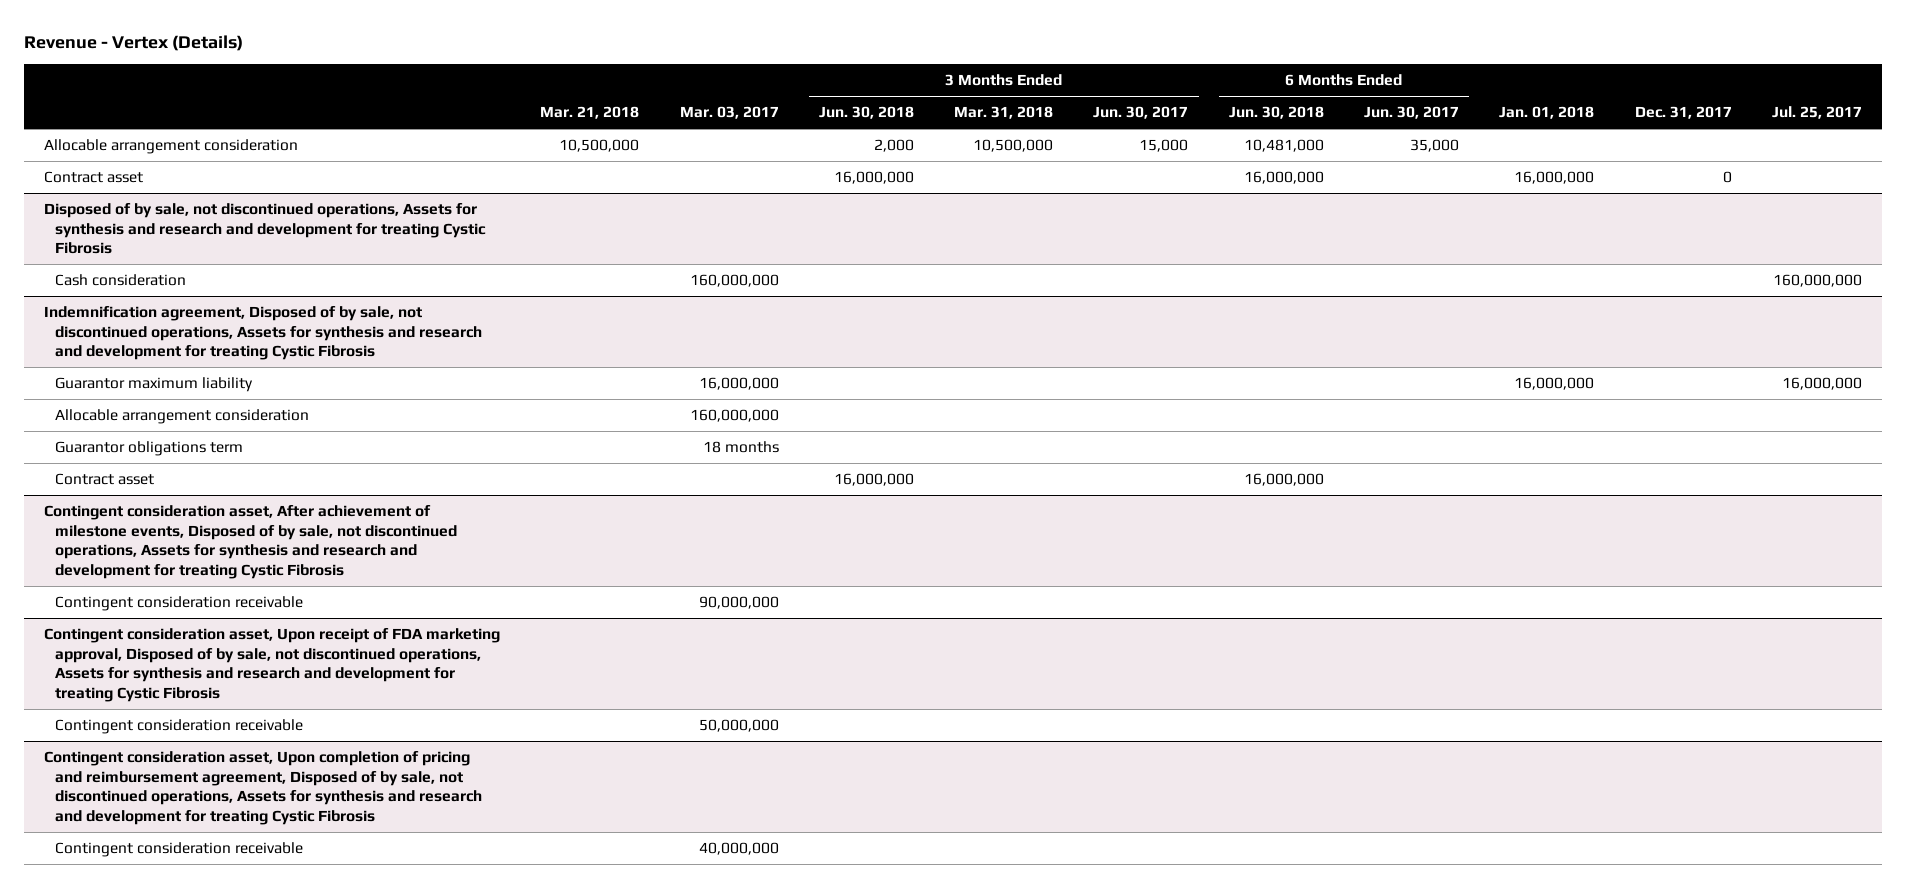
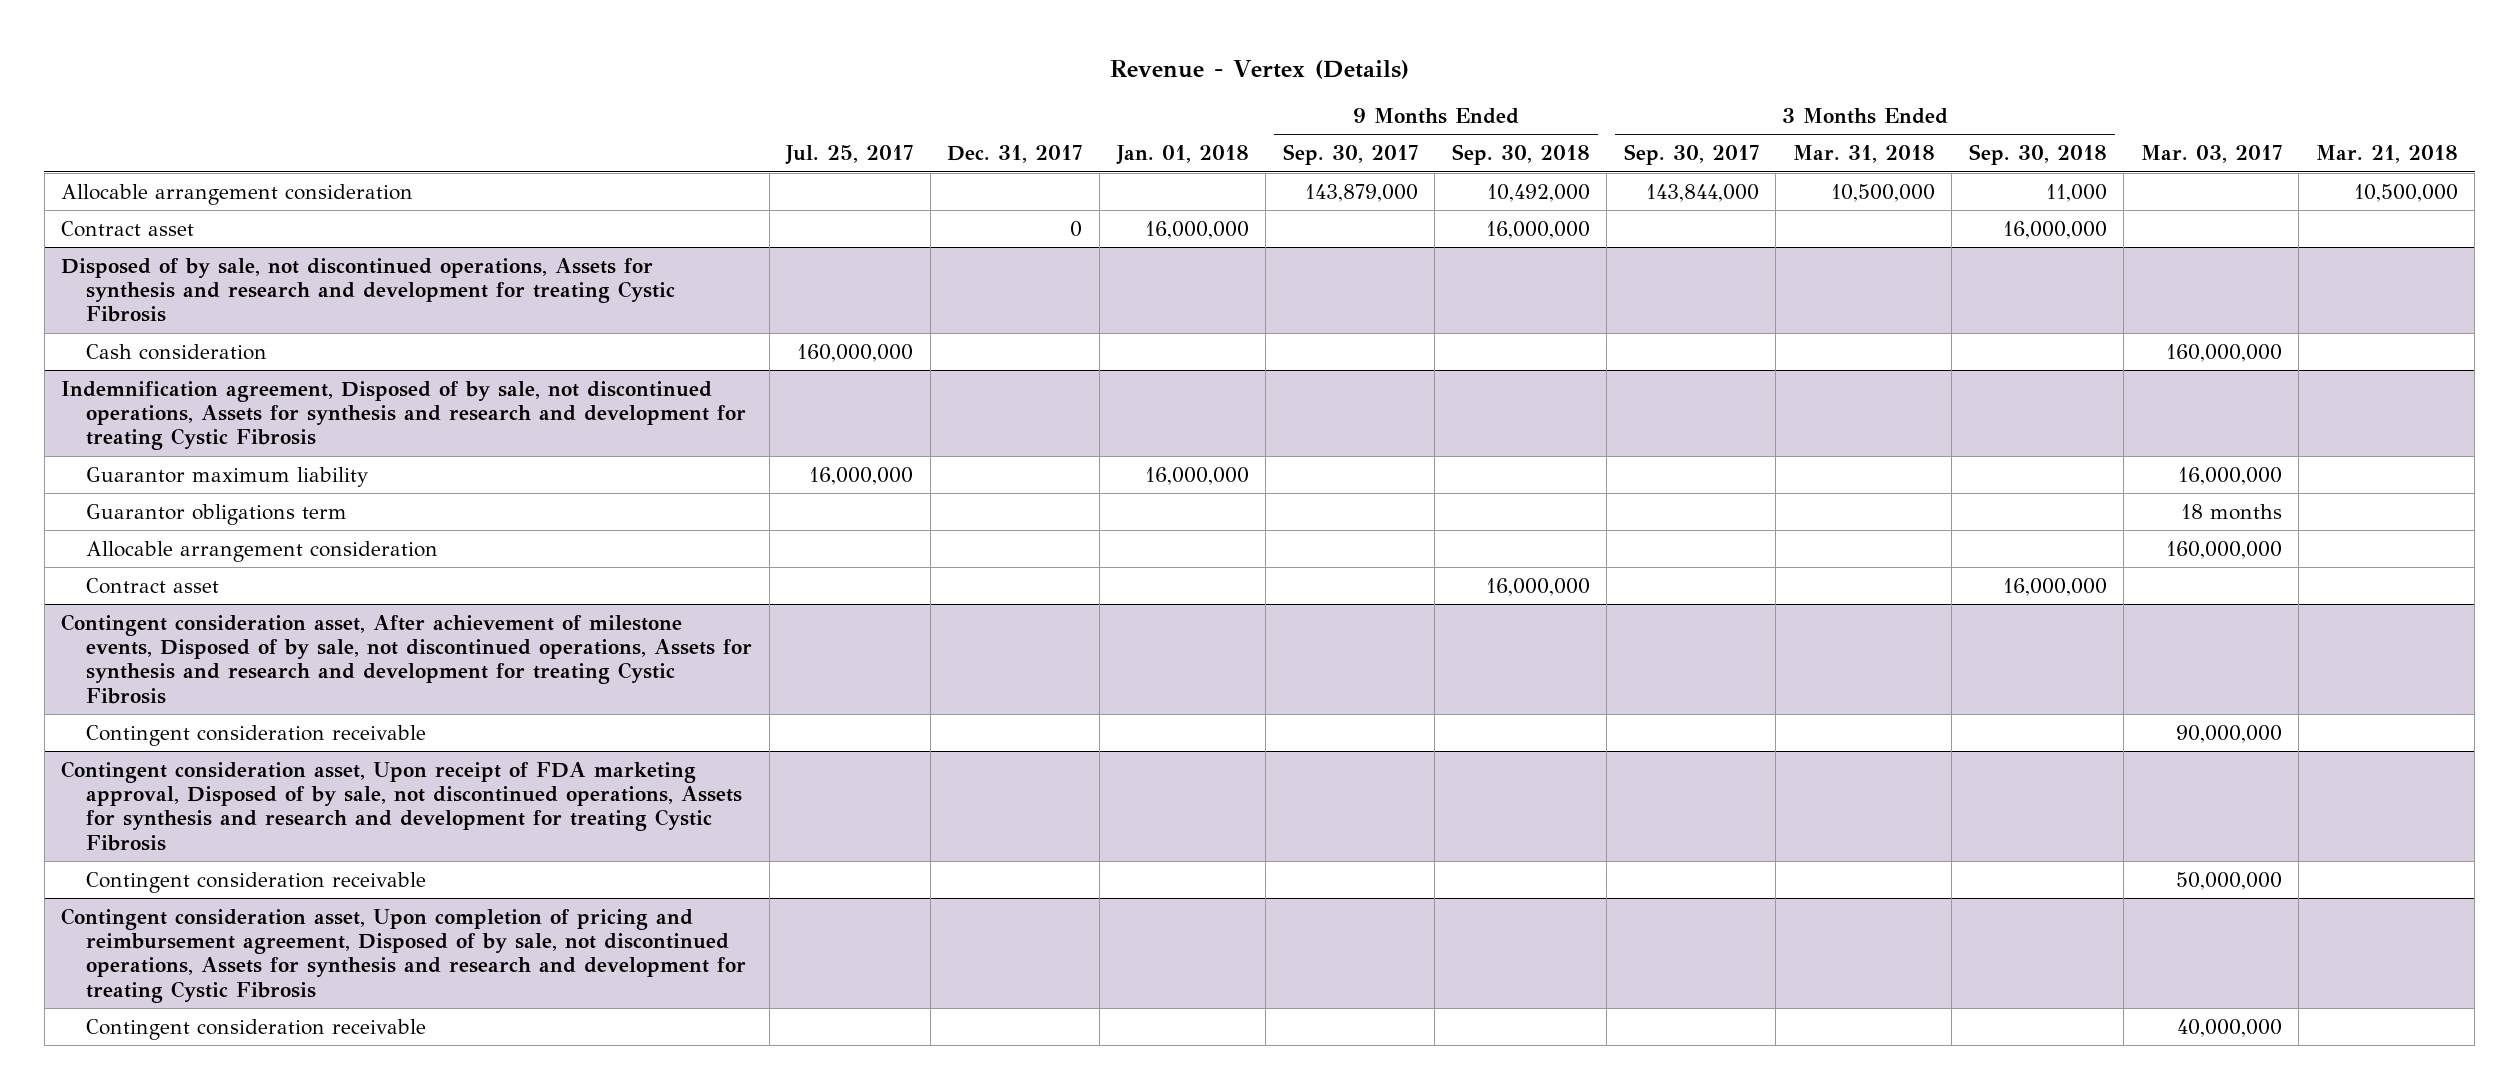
- | Mar. 21, 2018 | Mar. 03, 2017 | 3 Months Ended Jun. 30, 2018 | 3 Months Ended Mar. 31, 2018 | 3 Months Ended Jun. 30, 2017 | 6 Months Ended Jun. 30, 2018 | 6 Months Ended Jun. 30, 2017 | Jan. 01, 2018 | Dec. 31, 2017 | Jul. 25, 2017
+ | Jul. 25, 2017 | Dec. 31, 2017 | Jan. 01, 2018 | 9 Months Ended Sep. 30, 2017 | 9 Months Ended Sep. 30, 2018 | 3 Months Ended Sep. 30, 2017 | 3 Months Ended Mar. 31, 2018 | 3 Months Ended Sep. 30, 2018 | Mar. 03, 2017 | Mar. 21, 2018
@ Indemnification agreement, Disposed of by sale, not discontinued operations, Assets for synthesis and research and development for treating Cystic Fibrosis
moved down: Allocable arrangement consideration | | | | | | | | | 160,000,000 |

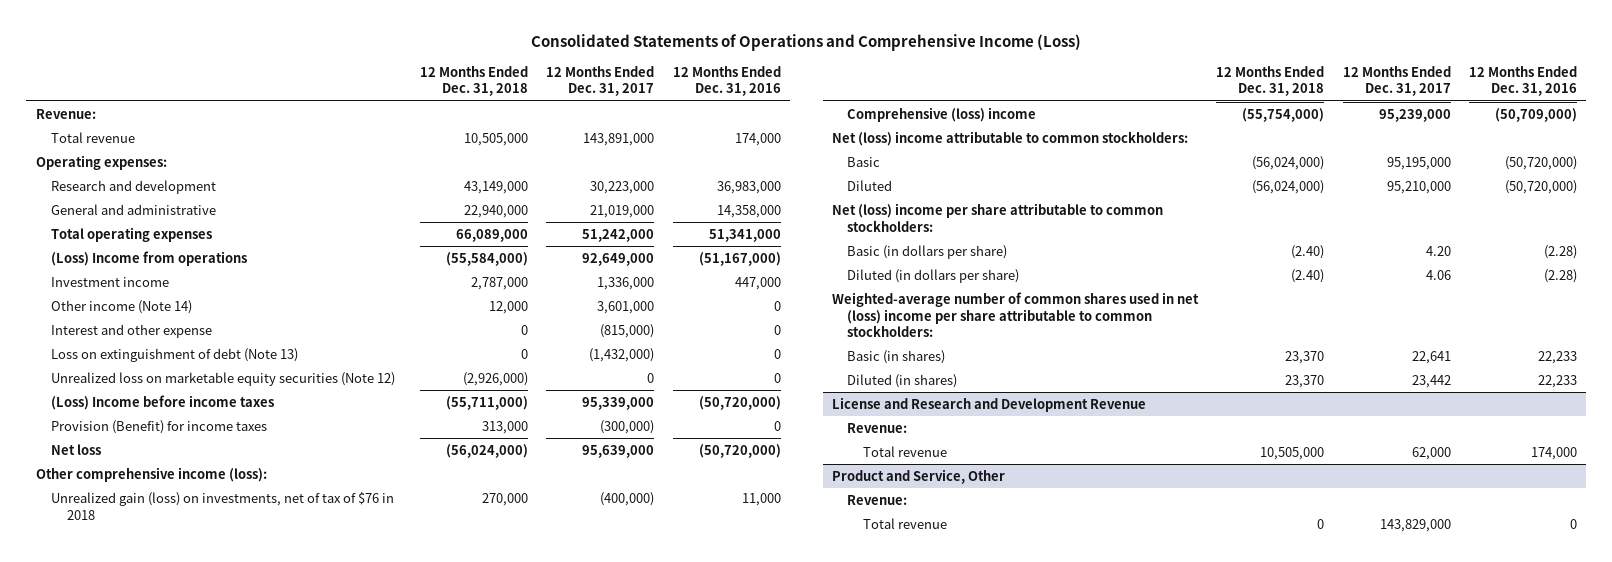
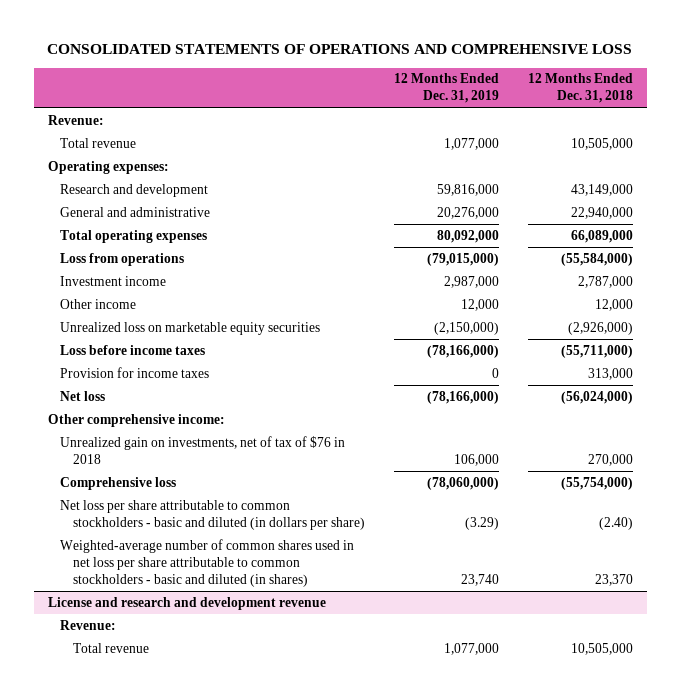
- Consolidated Statements of Operations and Comprehensive Income (Loss)
+ CONSOLIDATED STATEMENTS OF OPERATIONS AND COMPREHENSIVE LOSS
- | 12 Months Ended Dec. 31, 2018 | 12 Months Ended Dec. 31, 2017 | 12 Months Ended Dec. 31, 2016
+ | 12 Months Ended Dec. 31, 2019 | 12 Months Ended Dec. 31, 2018
- (Loss) Income from operations | (55,584,000) | 92,649,000 | (51,167,000)
+ Loss from operations | (79,015,000) | (55,584,000)
- Other income (Note 14) | 12,000 | 3,601,000 | 0
- Interest and other expense | 0 | (815,000) | 0
- Loss on extinguishment of debt (Note 13) | 0 | (1,432,000) | 0
- Unrealized loss on marketable equity securities (Note 12) | (2,926,000) | 0 | 0
- (Loss) Income before income taxes | (55,711,000) | 95,339,000 | (50,720,000)
- Provision (Benefit) for income taxes | 313,000 | (300,000) | 0
+ Other income | 12,000 | 12,000
+ Unrealized loss on marketable equity securities | (2,150,000) | (2,926,000)
+ Loss before income taxes | (78,166,000) | (55,711,000)
+ Provision for income taxes | 0 | 313,000
- Other comprehensive income (loss):
- Unrealized gain (loss) on investments, net of tax of $76 in 2018 | 270,000 | (400,000) | 11,000
- Comprehensive (loss) income | (55,754,000) | 95,239,000 | (50,709,000)
- Net (loss) income attributable to common stockholders:
- Basic | (56,024,000) | 95,195,000 | (50,720,000)
- Diluted | (56,024,000) | 95,210,000 | (50,720,000)
- Net (loss) income per share attributable to common stockholders:
- Basic (in dollars per share) | (2.40) | 4.20 | (2.28)
- Diluted (in dollars per share) | (2.40) | 4.06 | (2.28)
- Weighted-average number of common shares used in net (loss) income per share attributable to common stockholders:
- Basic (in shares) | 23,370 | 22,641 | 22,233
- Diluted (in shares) | 23,370 | 23,442 | 22,233
- License and Research and Development Revenue
+ Other comprehensive income:
+ Unrealized gain on investments, net of tax of $76 in 2018 | 106,000 | 270,000
+ Comprehensive loss | (78,060,000) | (55,754,000)
+ Net loss per share attributable to common stockholders - basic and diluted (in dollars per share) | (3.29) | (2.40)
+ Weighted-average number of common shares used in net loss per share attributable to common stockholders - basic and diluted (in shares) | 23,740 | 23,370
+ License and research and development revenue
- Product and Service, Other
- Revenue:
- Total revenue | 0 | 143,829,000 | 0

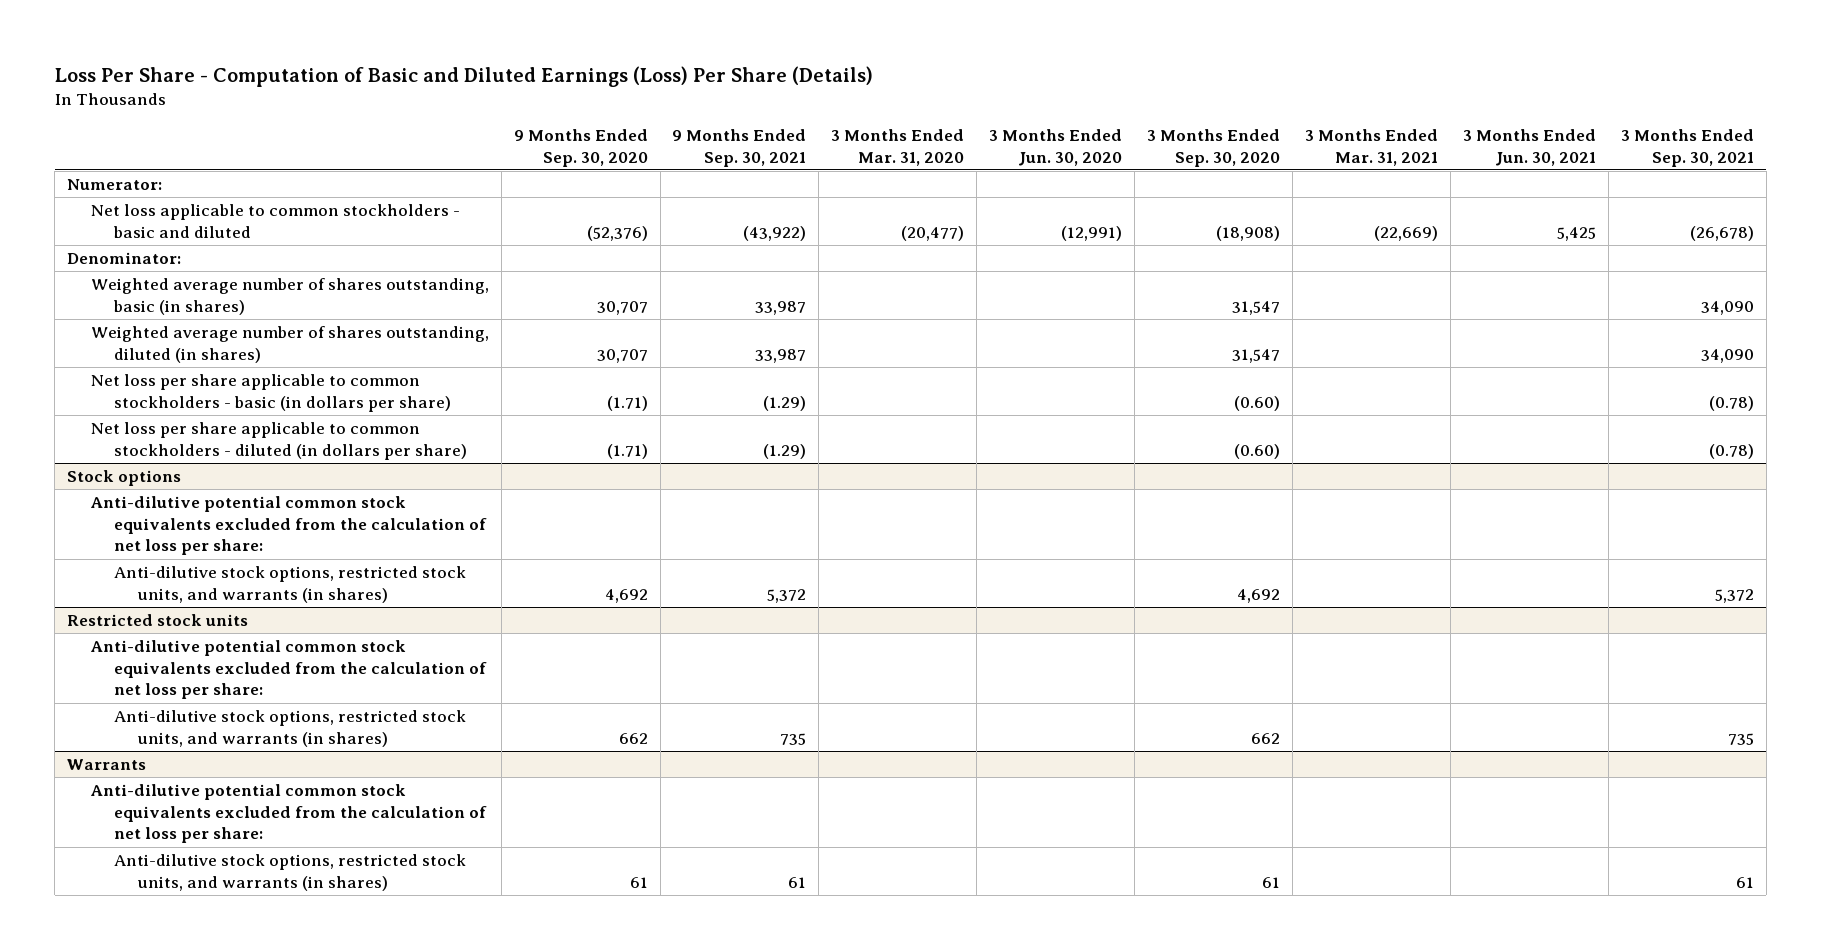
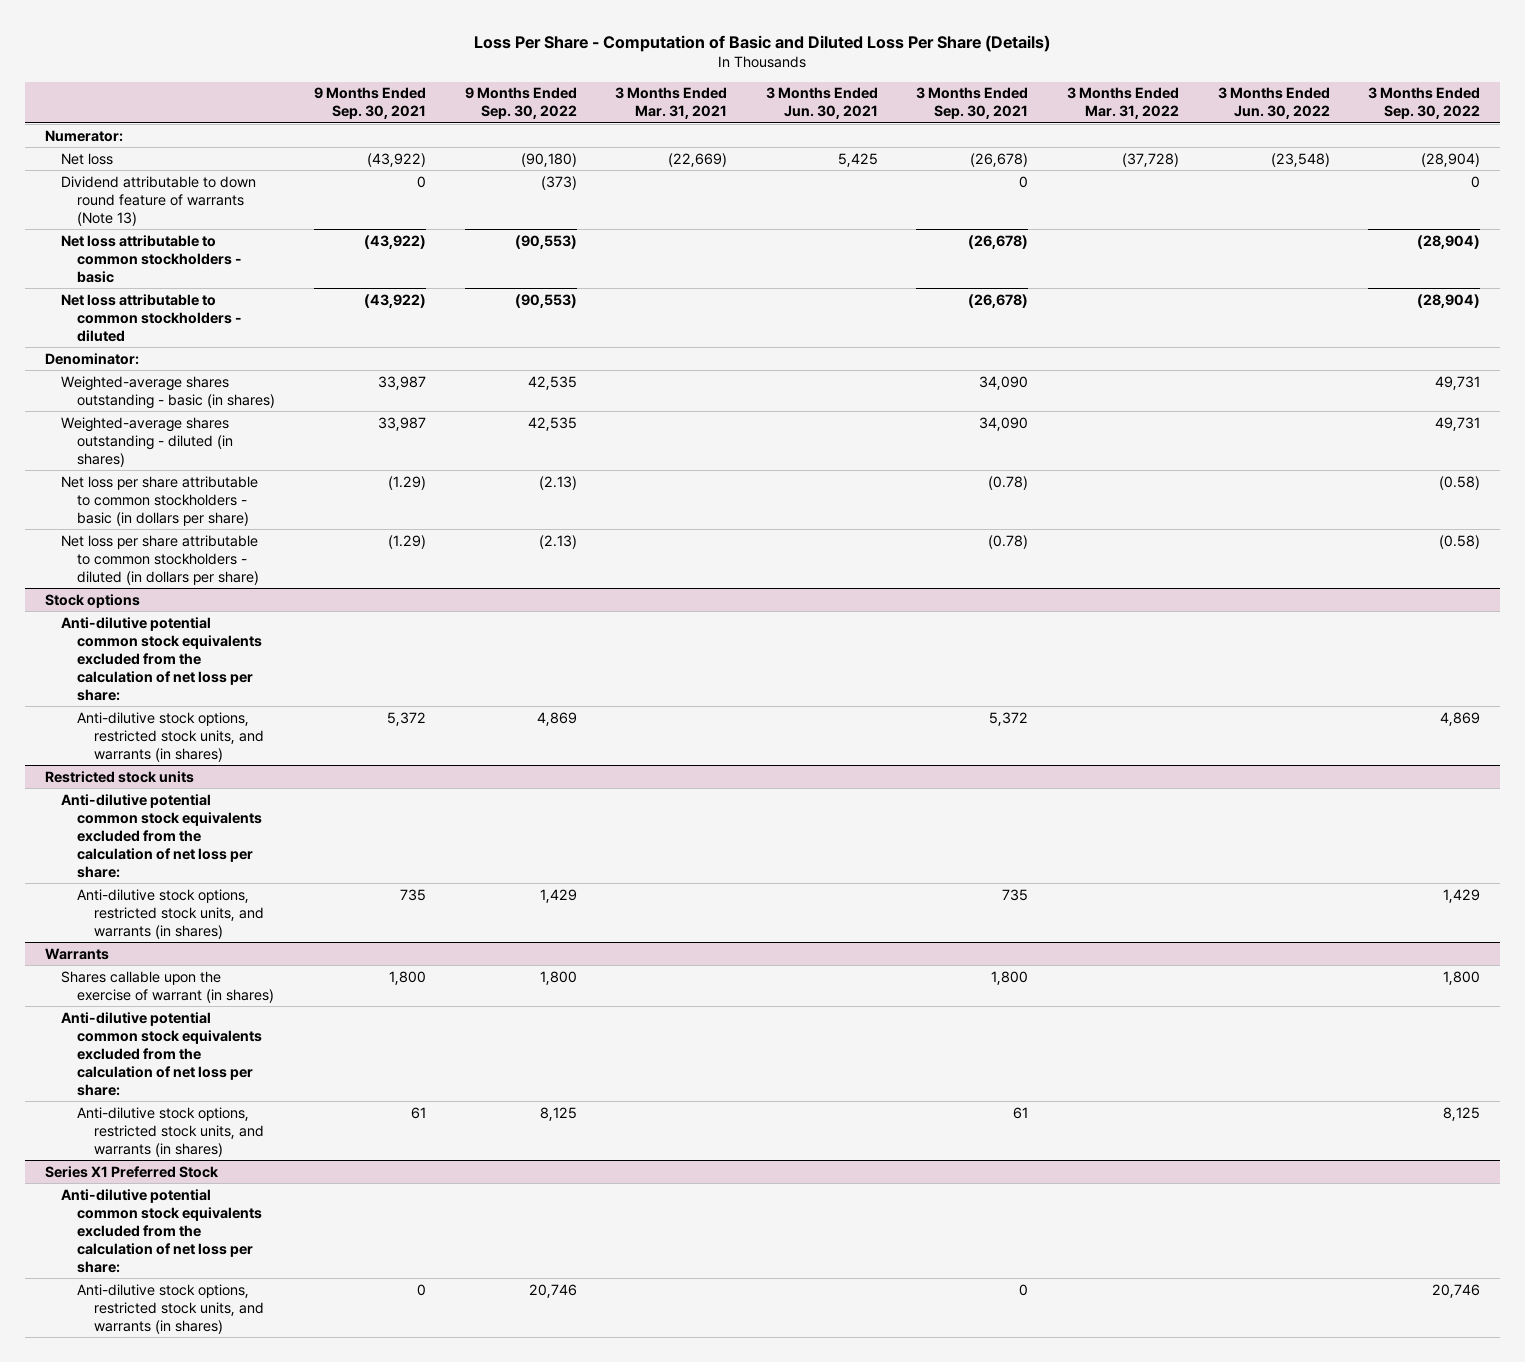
- Loss Per Share - Computation of Basic and Diluted Earnings (Loss) Per Share (Details)
+ Loss Per Share - Computation of Basic and Diluted Loss Per Share (Details)
- | 9 Months Ended Sep. 30, 2020 | 9 Months Ended Sep. 30, 2021 | 3 Months Ended Mar. 31, 2020 | 3 Months Ended Jun. 30, 2020 | 3 Months Ended Sep. 30, 2020 | 3 Months Ended Mar. 31, 2021 | 3 Months Ended Jun. 30, 2021 | 3 Months Ended Sep. 30, 2021
+ | 9 Months Ended Sep. 30, 2021 | 9 Months Ended Sep. 30, 2022 | 3 Months Ended Mar. 31, 2021 | 3 Months Ended Jun. 30, 2021 | 3 Months Ended Sep. 30, 2021 | 3 Months Ended Mar. 31, 2022 | 3 Months Ended Jun. 30, 2022 | 3 Months Ended Sep. 30, 2022
- Net loss applicable to common stockholders - basic and diluted | (52,376) | (43,922) | (20,477) | (12,991) | (18,908) | (22,669) | 5,425 | (26,678)
+ Net loss | (43,922) | (90,180) | (22,669) | 5,425 | (26,678) | (37,728) | (23,548) | (28,904)
+ Dividend attributable to down round feature of warrants (Note 13) | 0 | (373) | | | 0 | | | 0
+ Net loss attributable to common stockholders - basic | (43,922) | (90,553) | | | (26,678) | | | (28,904)
+ Net loss attributable to common stockholders - diluted | (43,922) | (90,553) | | | (26,678) | | | (28,904)
- Weighted average number of shares outstanding, basic (in shares) | 30,707 | 33,987 | | | 31,547 | | | 34,090
- Weighted average number of shares outstanding, diluted (in shares) | 30,707 | 33,987 | | | 31,547 | | | 34,090
- Net loss per share applicable to common stockholders - basic (in dollars per share) | (1.71) | (1.29) | | | (0.60) | | | (0.78)
- Net loss per share applicable to common stockholders - diluted (in dollars per share) | (1.71) | (1.29) | | | (0.60) | | | (0.78)
+ Weighted-average shares outstanding - basic (in shares) | 33,987 | 42,535 | | | 34,090 | | | 49,731
+ Weighted-average shares outstanding - diluted (in shares) | 33,987 | 42,535 | | | 34,090 | | | 49,731
+ Net loss per share attributable to common stockholders - basic (in dollars per share) | (1.29) | (2.13) | | | (0.78) | | | (0.58)
+ Net loss per share attributable to common stockholders - diluted (in dollars per share) | (1.29) | (2.13) | | | (0.78) | | | (0.58)
@ Warrants
+ Shares callable upon the exercise of warrant (in shares) | 1,800 | 1,800 | | | 1,800 | | | 1,800
+ Series X1 Preferred Stock
+ Anti-dilutive potential common stock equivalents excluded from the calculation of net loss per share:
+ Anti-dilutive stock options, restricted stock units, and warrants (in shares) | 0 | 20,746 | | | 0 | | | 20,746

